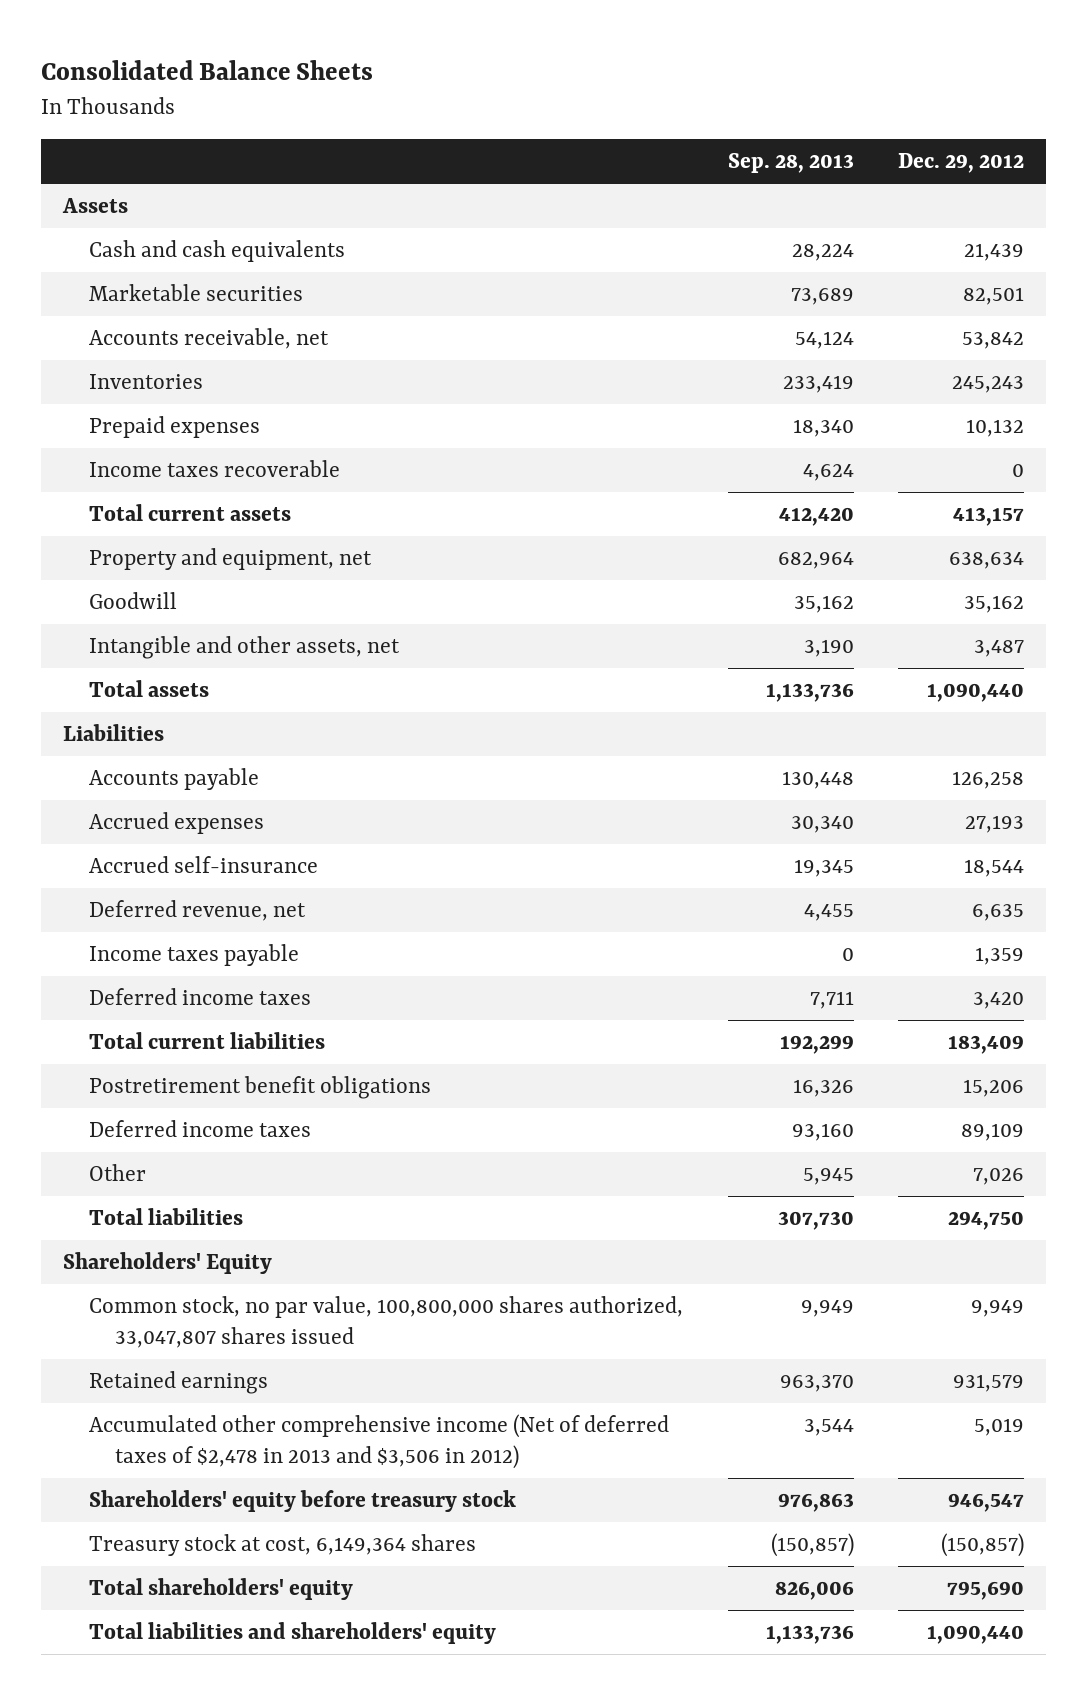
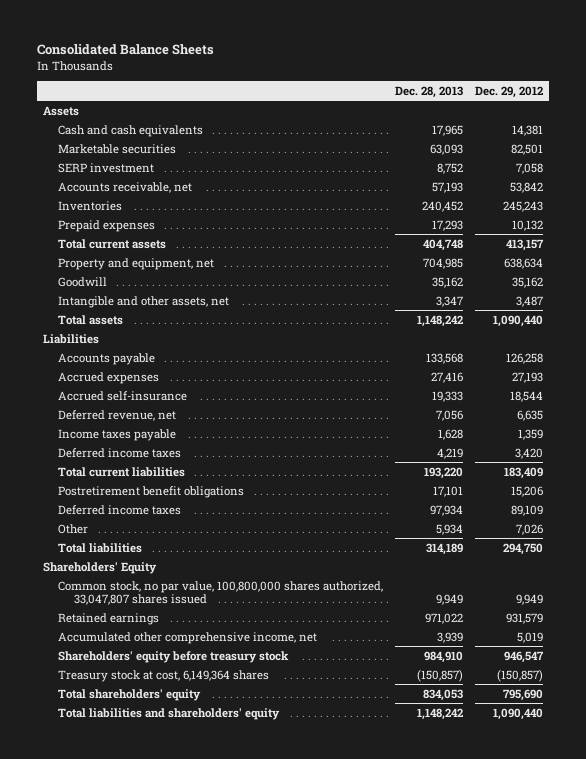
- | Sep. 28, 2013 | Dec. 29, 2012
+ | Dec. 28, 2013 | Dec. 29, 2012
- Cash and cash equivalents | 28,224 | 21,439
+ Cash and cash equivalents | 17,965 | 14,381
+ SERP investment | 8,752 | 7,058
- Income taxes recoverable | 4,624 | 0
- Accumulated other comprehensive income (Net of deferred taxes of $2,478 in 2013 and $3,506 in 2012) | 3,544 | 5,019
+ Accumulated other comprehensive income, net | 3,939 | 5,019

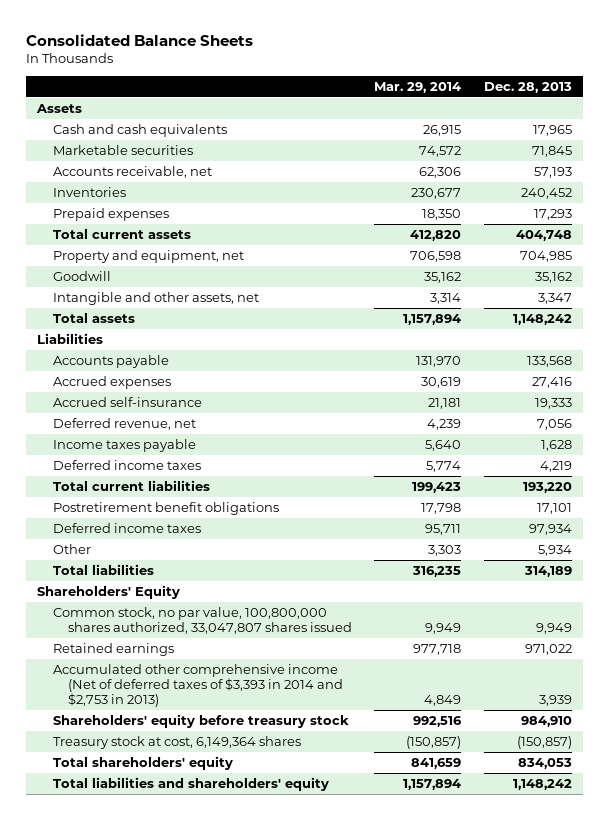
- | Dec. 28, 2013 | Dec. 29, 2012
+ | Mar. 29, 2014 | Dec. 28, 2013
- Marketable securities | 63,093 | 82,501
- SERP investment | 8,752 | 7,058
+ Marketable securities | 74,572 | 71,845
- Accumulated other comprehensive income, net | 3,939 | 5,019
+ Accumulated other comprehensive income (Net of deferred taxes of $3,393 in 2014 and $2,753 in 2013) | 4,849 | 3,939

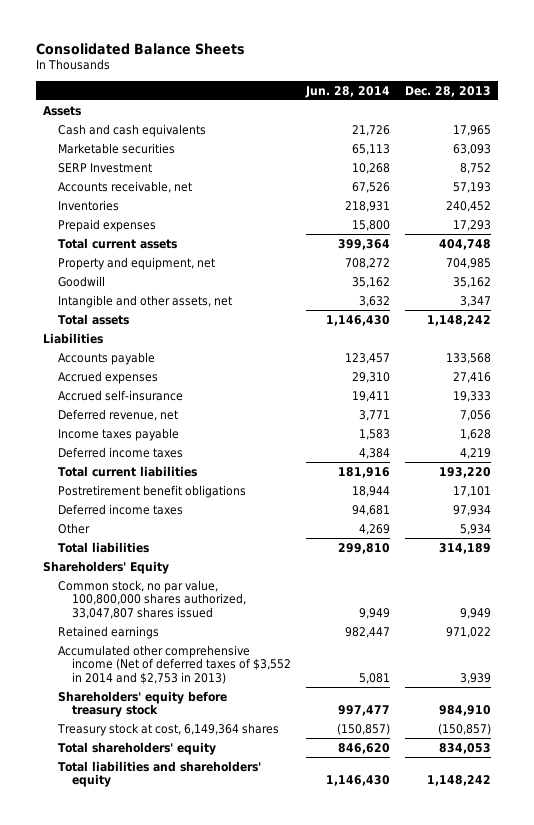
- | Mar. 29, 2014 | Dec. 28, 2013
+ | Jun. 28, 2014 | Dec. 28, 2013
- Marketable securities | 74,572 | 71,845
+ Marketable securities | 65,113 | 63,093
+ SERP Investment | 10,268 | 8,752
- Accumulated other comprehensive income (Net of deferred taxes of $3,393 in 2014 and $2,753 in 2013) | 4,849 | 3,939
+ Accumulated other comprehensive income (Net of deferred taxes of $3,552 in 2014 and $2,753 in 2013) | 5,081 | 3,939

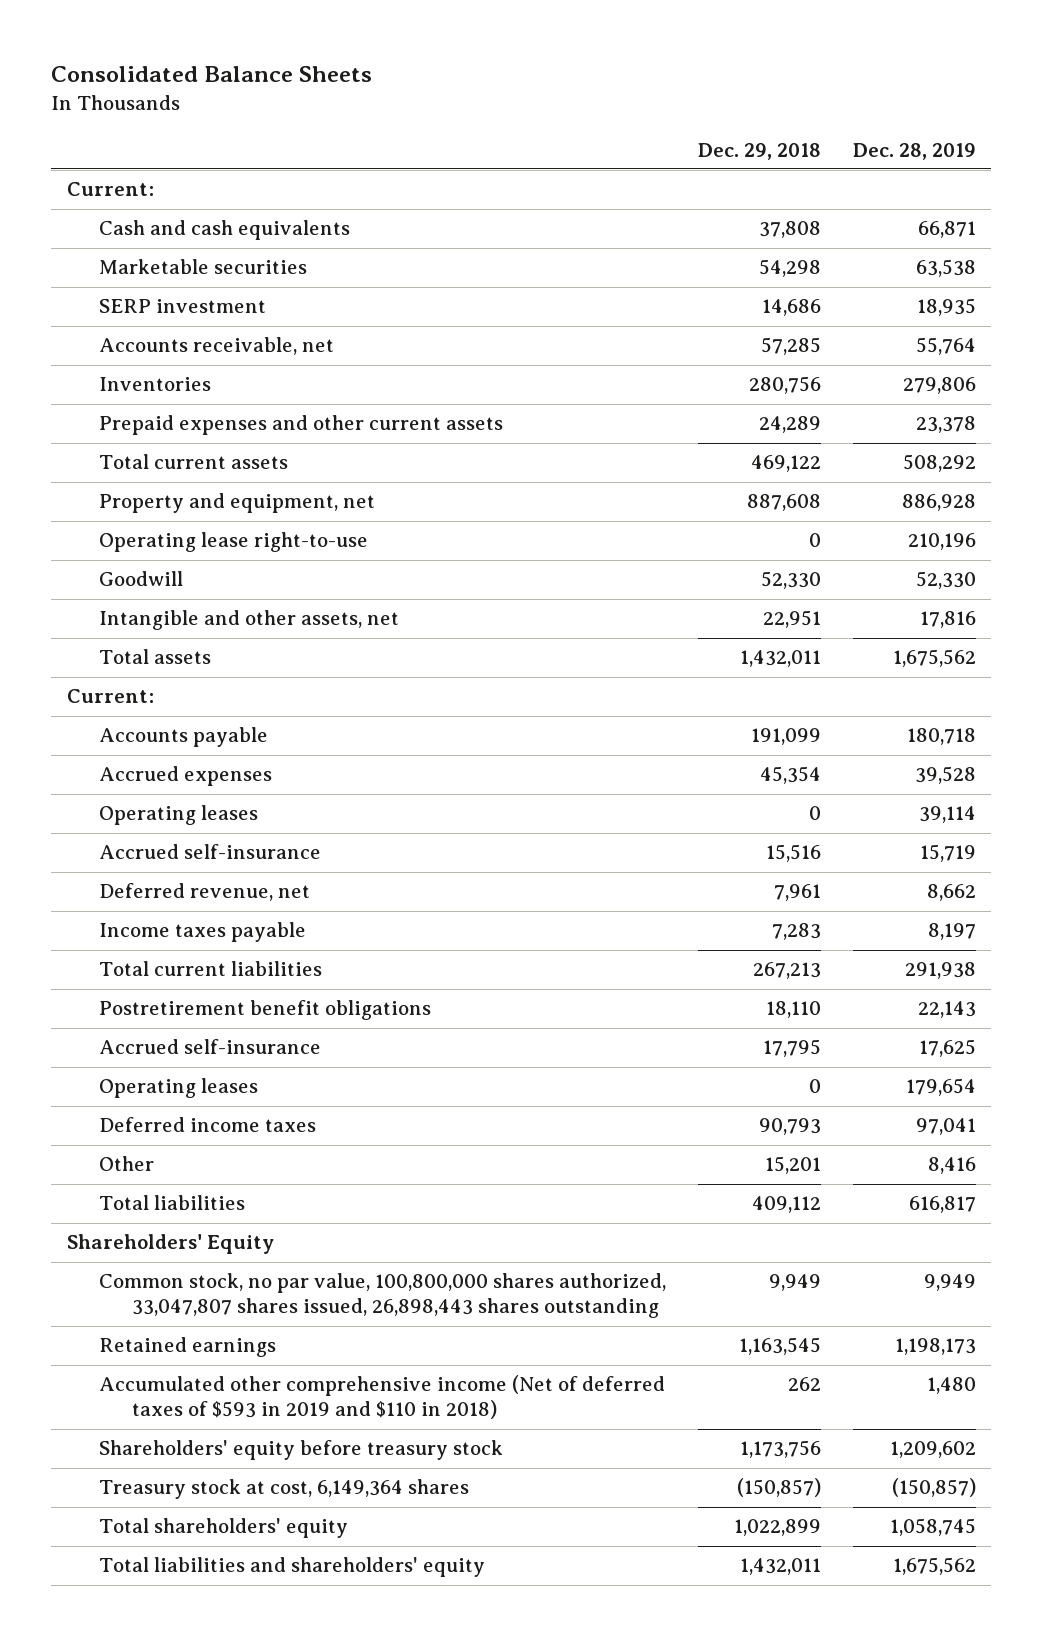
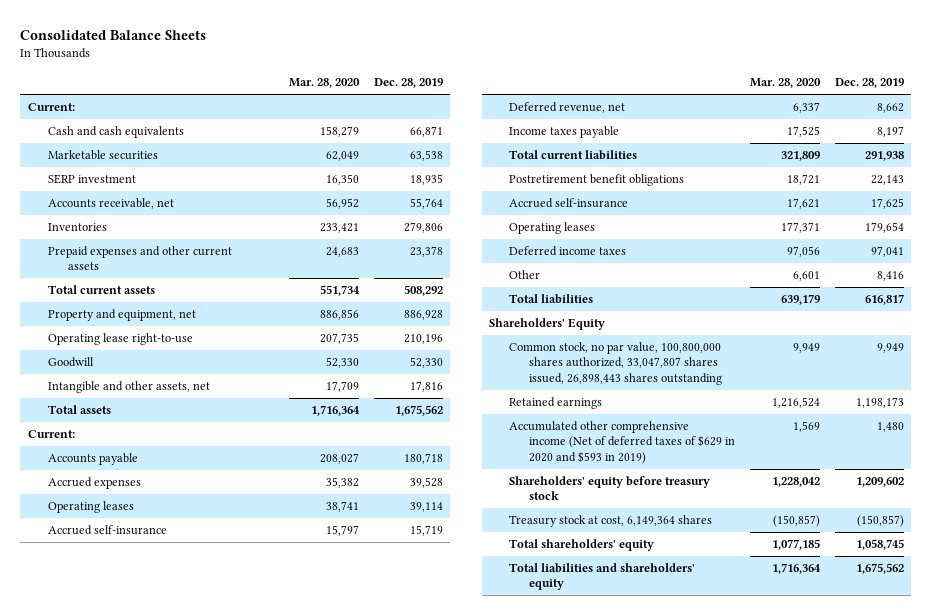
- | Dec. 29, 2018 | Dec. 28, 2019
+ | Mar. 28, 2020 | Dec. 28, 2019
- Accumulated other comprehensive income (Net of deferred taxes of $593 in 2019 and $110 in 2018) | 262 | 1,480
+ Accumulated other comprehensive income (Net of deferred taxes of $629 in 2020 and $593 in 2019) | 1,569 | 1,480

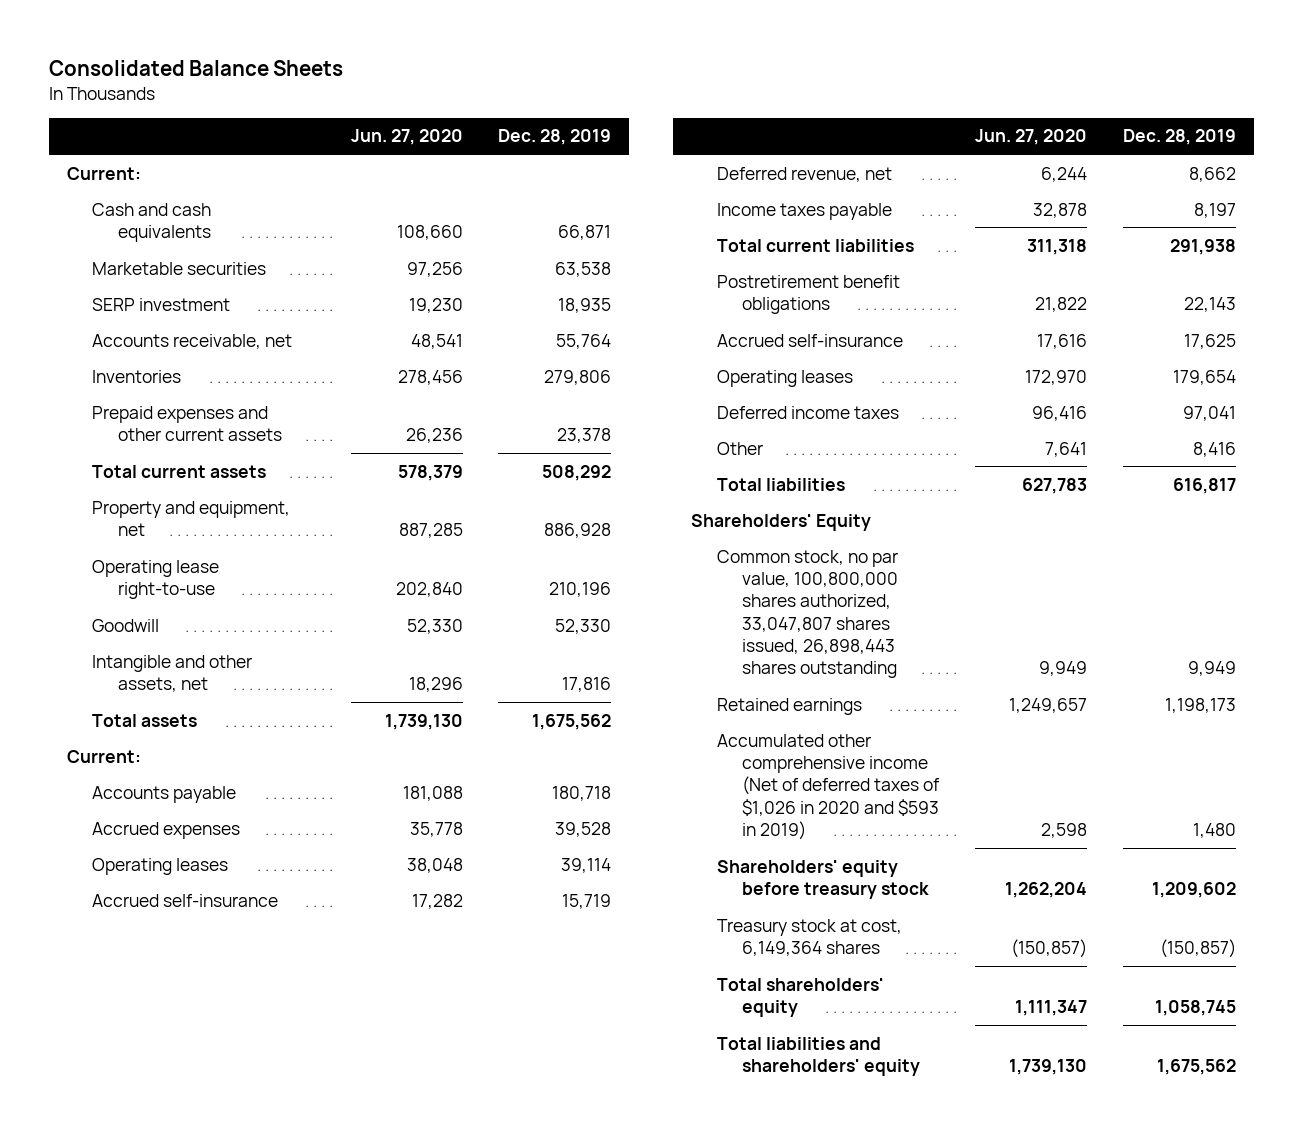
- | Mar. 28, 2020 | Dec. 28, 2019
+ | Jun. 27, 2020 | Dec. 28, 2019
- Accumulated other comprehensive income (Net of deferred taxes of $629 in 2020 and $593 in 2019) | 1,569 | 1,480
+ Accumulated other comprehensive income (Net of deferred taxes of $1,026 in 2020 and $593 in 2019) | 2,598 | 1,480

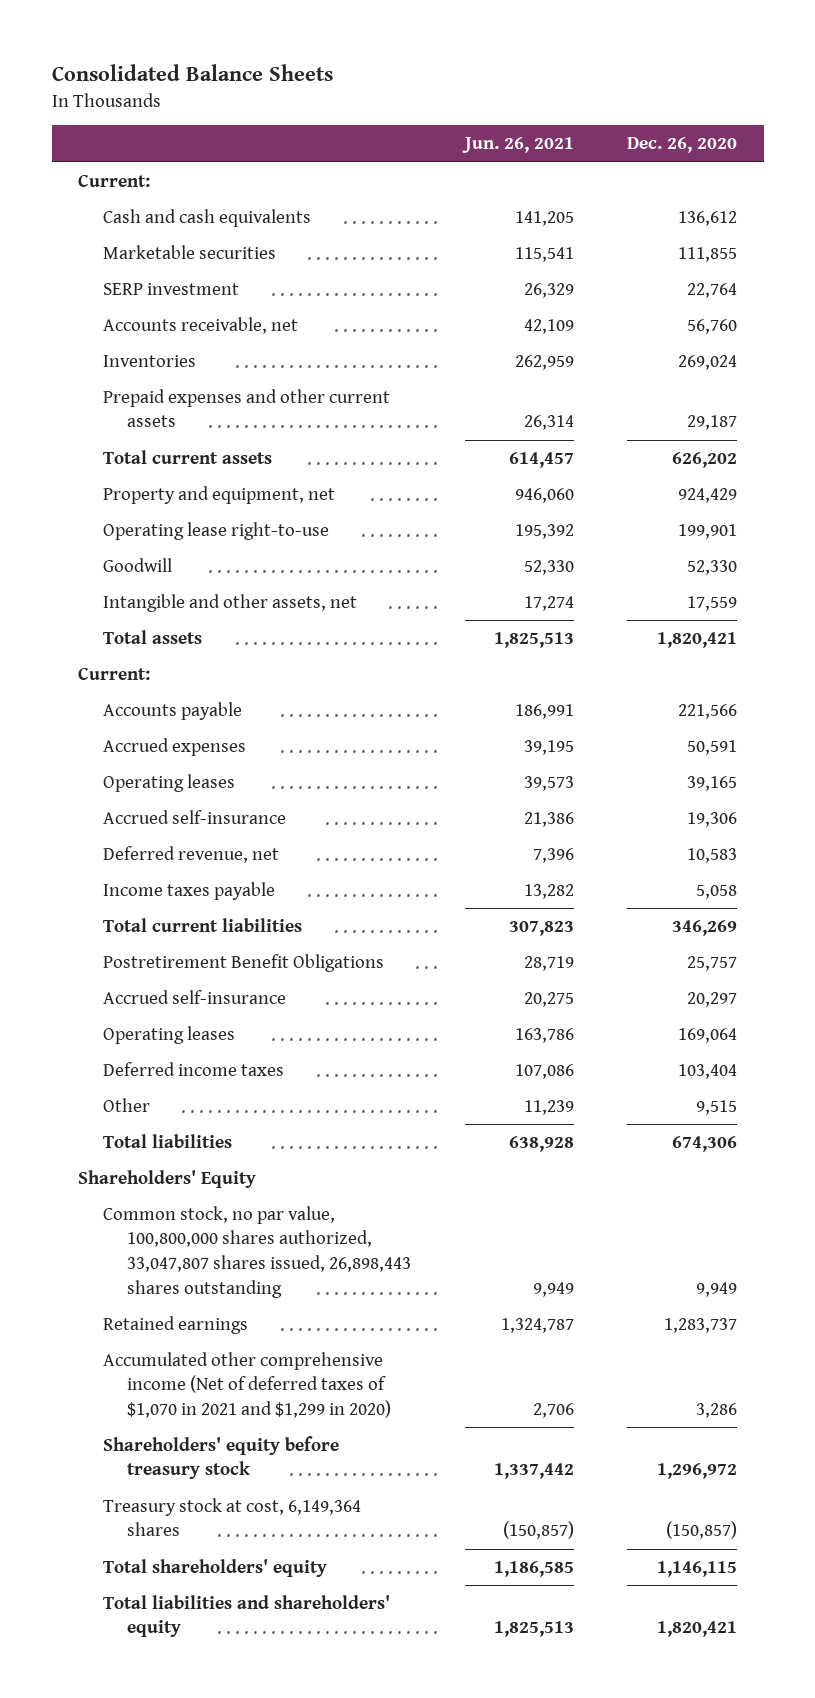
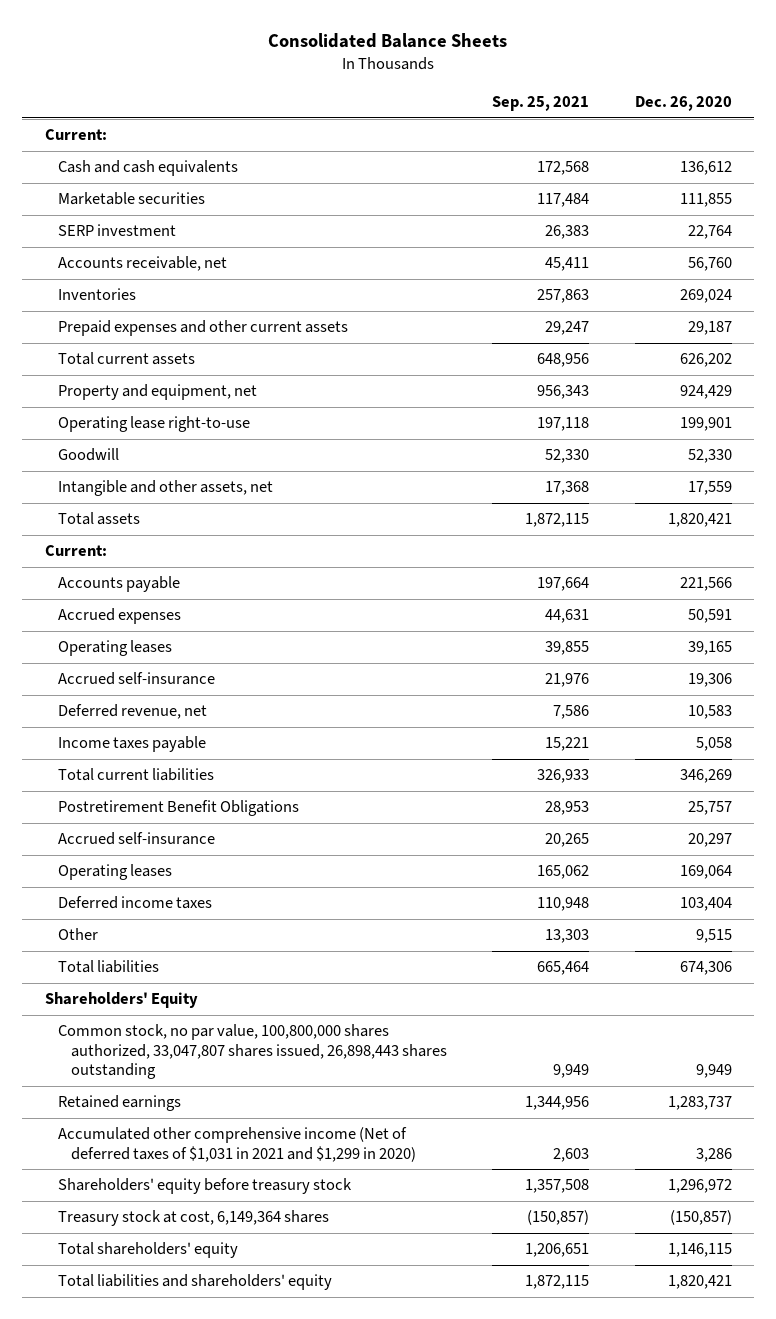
- | Jun. 26, 2021 | Dec. 26, 2020
+ | Sep. 25, 2021 | Dec. 26, 2020
- Accumulated other comprehensive income (Net of deferred taxes of $1,070 in 2021 and $1,299 in 2020) | 2,706 | 3,286
+ Accumulated other comprehensive income (Net of deferred taxes of $1,031 in 2021 and $1,299 in 2020) | 2,603 | 3,286

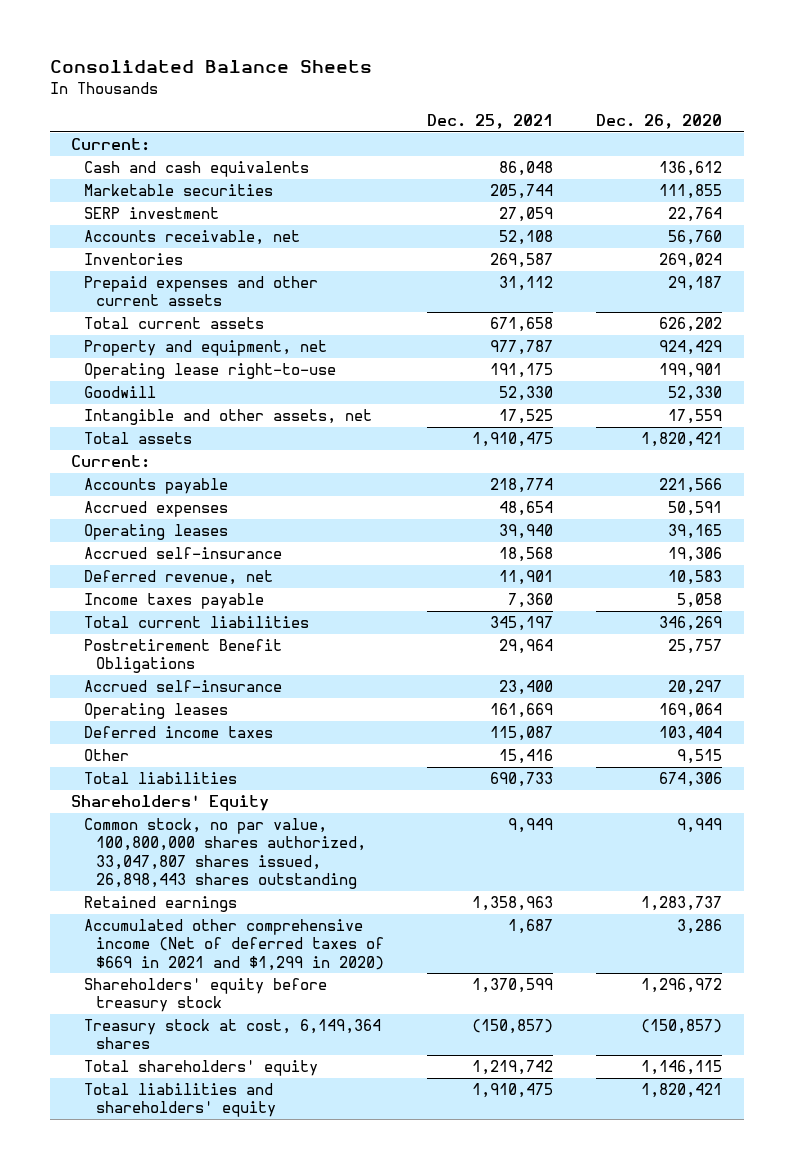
- | Sep. 25, 2021 | Dec. 26, 2020
+ | Dec. 25, 2021 | Dec. 26, 2020
- Accumulated other comprehensive income (Net of deferred taxes of $1,031 in 2021 and $1,299 in 2020) | 2,603 | 3,286
+ Accumulated other comprehensive income (Net of deferred taxes of $669 in 2021 and $1,299 in 2020) | 1,687 | 3,286

